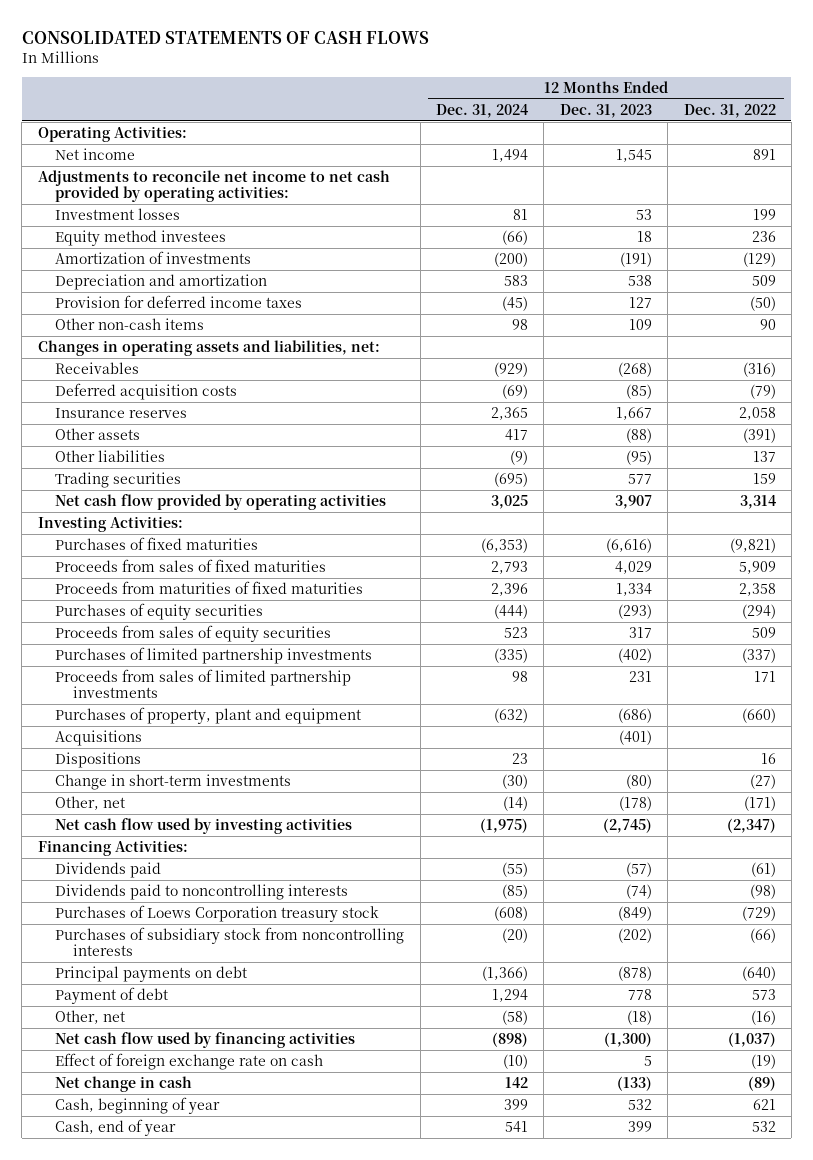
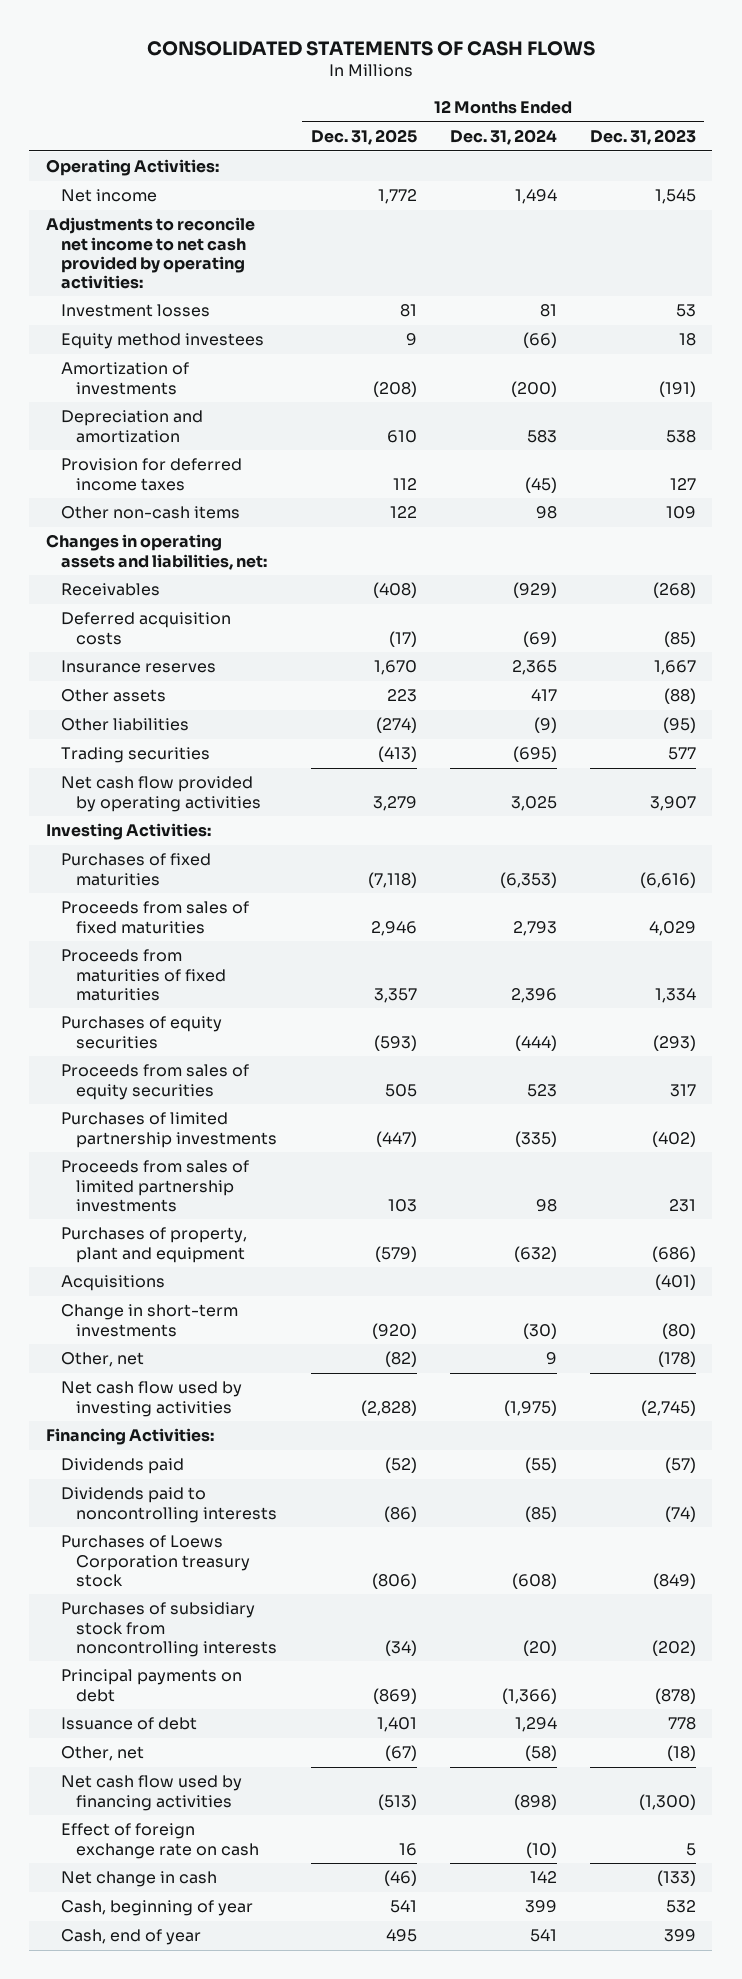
- | 12 Months Ended Dec. 31, 2024 | 12 Months Ended Dec. 31, 2023 | 12 Months Ended Dec. 31, 2022
+ | 12 Months Ended Dec. 31, 2025 | 12 Months Ended Dec. 31, 2024 | 12 Months Ended Dec. 31, 2023
- Dispositions | 23 | | 16
- Other, net | (14) | (178) | (171)
+ Other, net | (82) | 9 | (178)
- Payment of debt | 1,294 | 778 | 573
+ Issuance of debt | 1,401 | 1,294 | 778

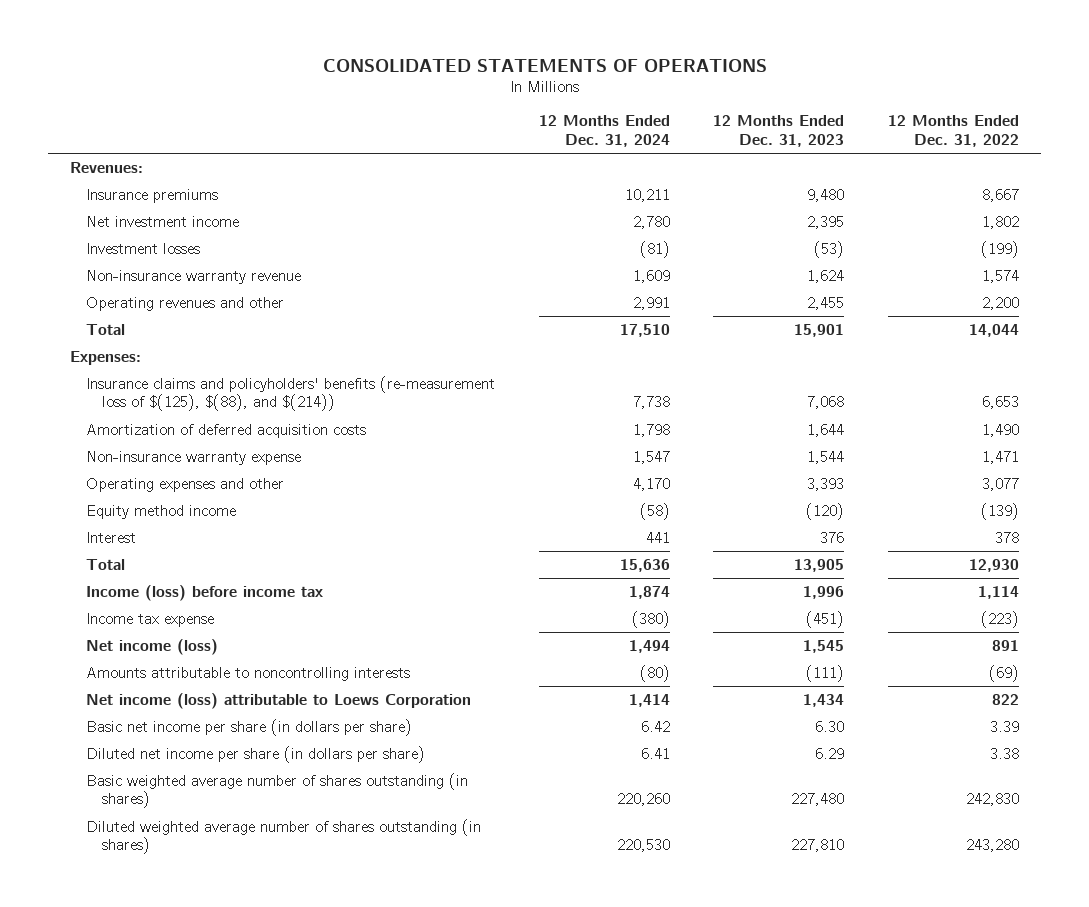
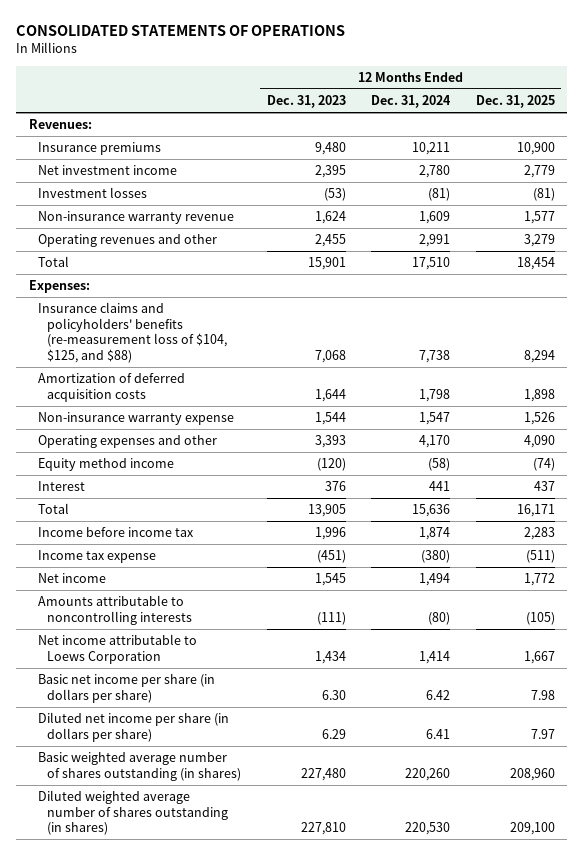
- | 12 Months Ended Dec. 31, 2024 | 12 Months Ended Dec. 31, 2023 | 12 Months Ended Dec. 31, 2022
+ | 12 Months Ended Dec. 31, 2023 | 12 Months Ended Dec. 31, 2024 | 12 Months Ended Dec. 31, 2025
- Insurance claims and policyholders' benefits (re-measurement loss of $(125), $(88), and $(214)) | 7,738 | 7,068 | 6,653
+ Insurance claims and policyholders' benefits (re-measurement loss of $104, $125, and $88) | 7,068 | 7,738 | 8,294
- Income (loss) before income tax | 1,874 | 1,996 | 1,114
+ Income before income tax | 1,996 | 1,874 | 2,283
- Net income (loss) | 1,494 | 1,545 | 891
+ Net income | 1,545 | 1,494 | 1,772
- Net income (loss) attributable to Loews Corporation | 1,414 | 1,434 | 822
+ Net income attributable to Loews Corporation | 1,434 | 1,414 | 1,667

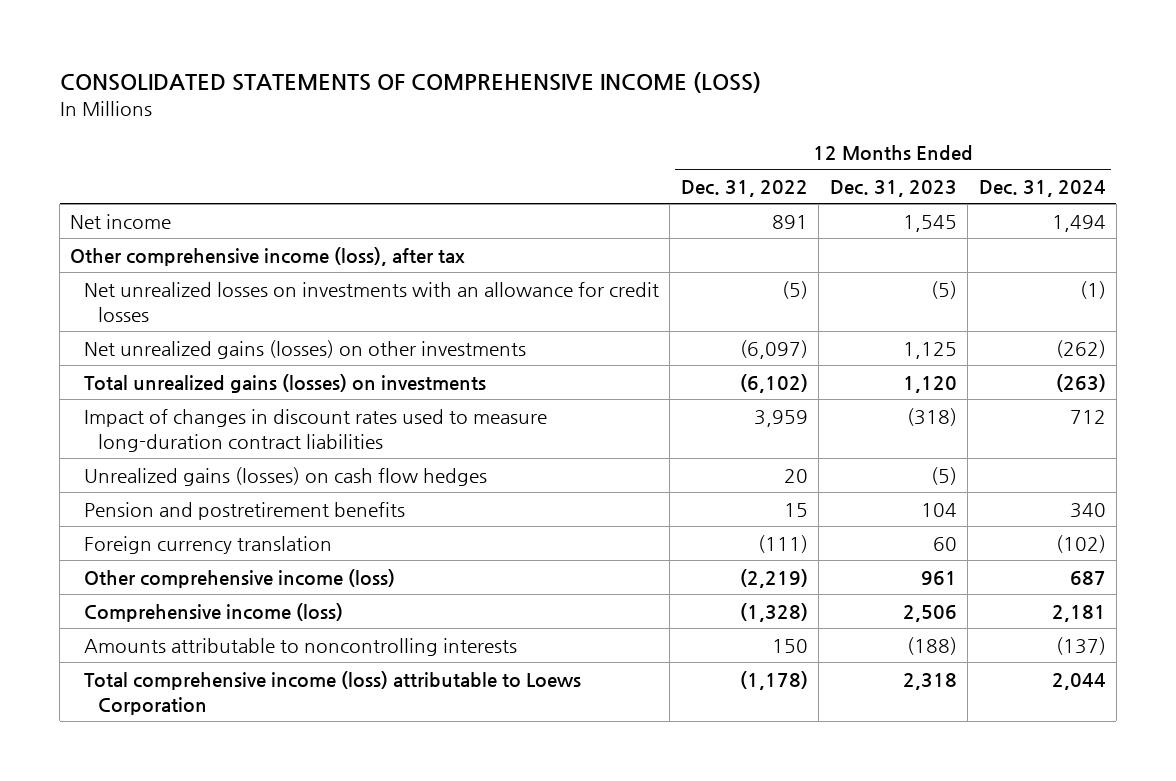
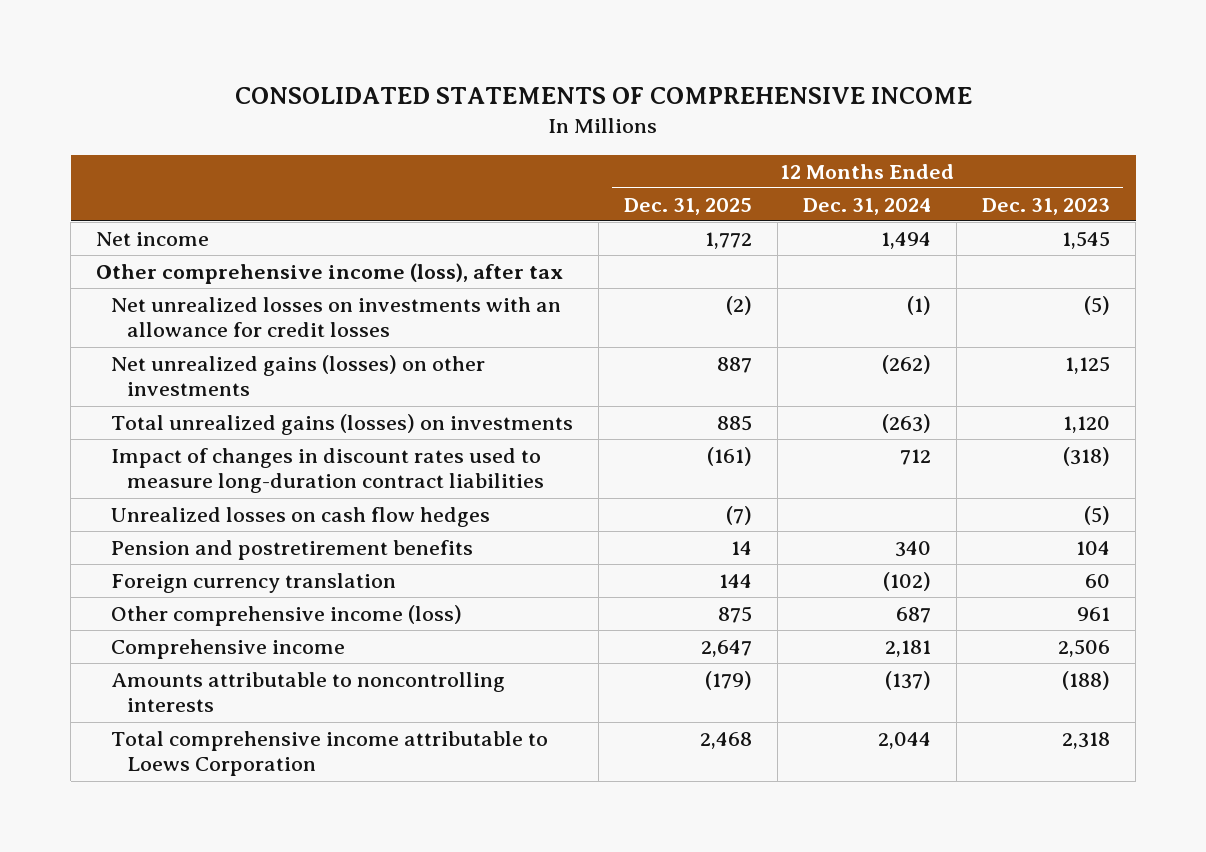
- CONSOLIDATED STATEMENTS OF COMPREHENSIVE INCOME (LOSS)
+ CONSOLIDATED STATEMENTS OF COMPREHENSIVE INCOME
- | 12 Months Ended Dec. 31, 2022 | 12 Months Ended Dec. 31, 2023 | 12 Months Ended Dec. 31, 2024
+ | 12 Months Ended Dec. 31, 2025 | 12 Months Ended Dec. 31, 2024 | 12 Months Ended Dec. 31, 2023
- Unrealized gains (losses) on cash flow hedges | 20 | (5) |
+ Unrealized losses on cash flow hedges | (7) | | (5)
- Comprehensive income (loss) | (1,328) | 2,506 | 2,181
+ Comprehensive income | 2,647 | 2,181 | 2,506
- Total comprehensive income (loss) attributable to Loews Corporation | (1,178) | 2,318 | 2,044
+ Total comprehensive income attributable to Loews Corporation | 2,468 | 2,044 | 2,318

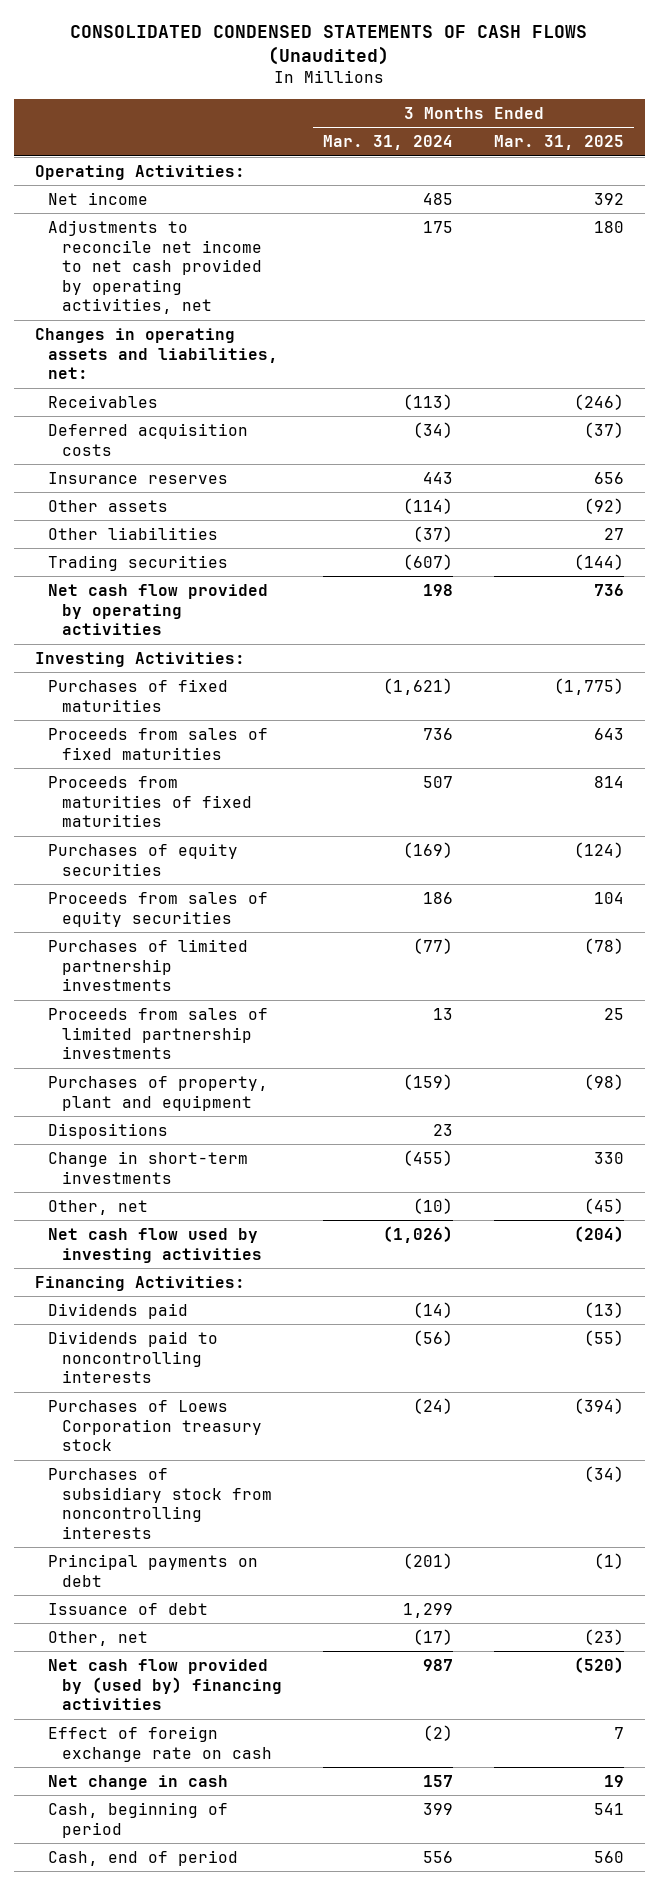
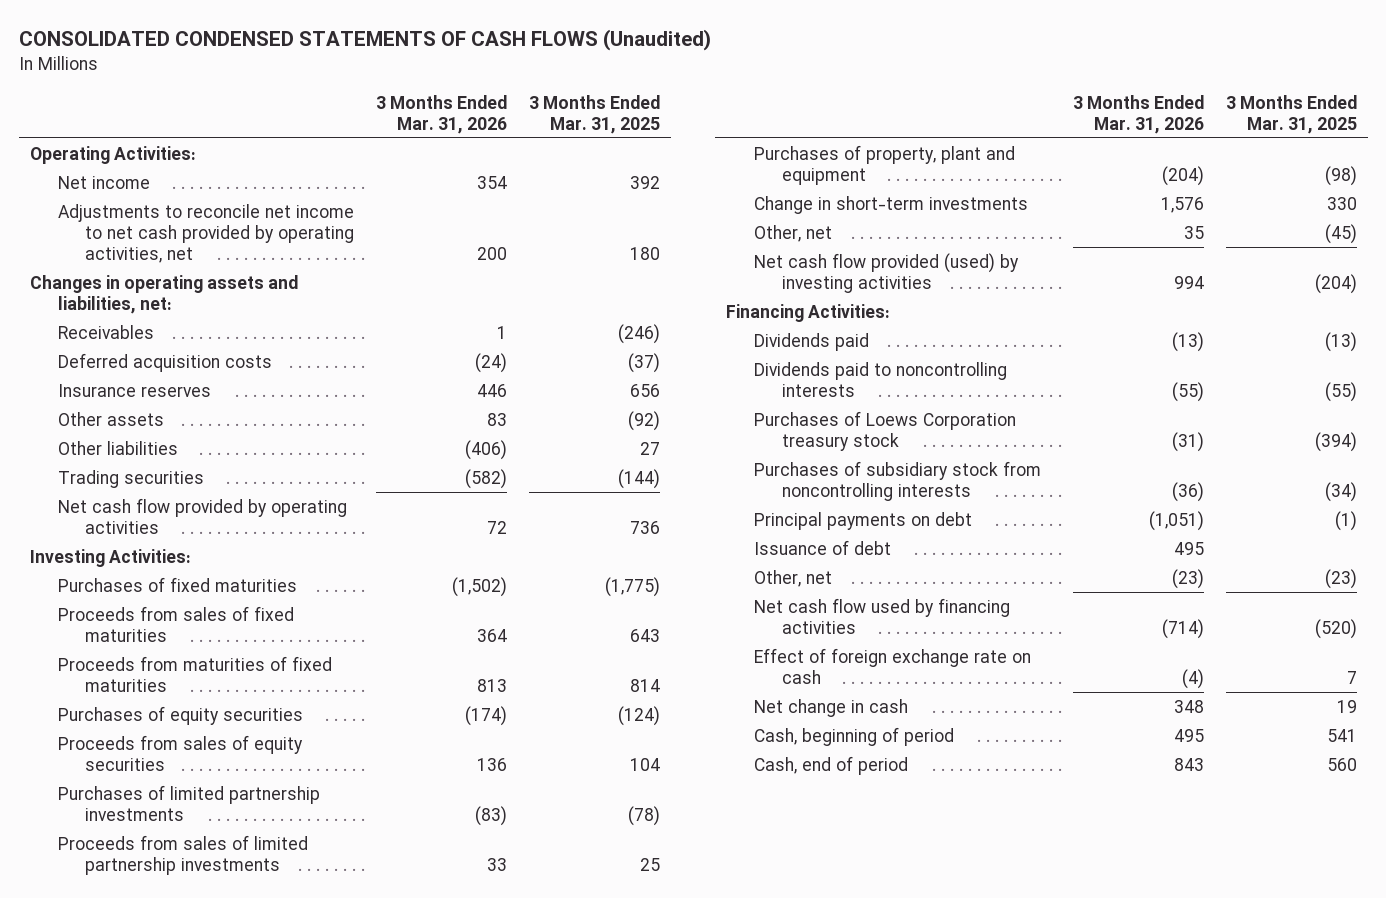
- | 3 Months Ended Mar. 31, 2024 | 3 Months Ended Mar. 31, 2025
+ | 3 Months Ended Mar. 31, 2026 | 3 Months Ended Mar. 31, 2025
- Dispositions | 23 |
- Net cash flow used by investing activities | (1,026) | (204)
+ Net cash flow provided (used) by investing activities | 994 | (204)
- Net cash flow provided by (used by) financing activities | 987 | (520)
+ Net cash flow used by financing activities | (714) | (520)

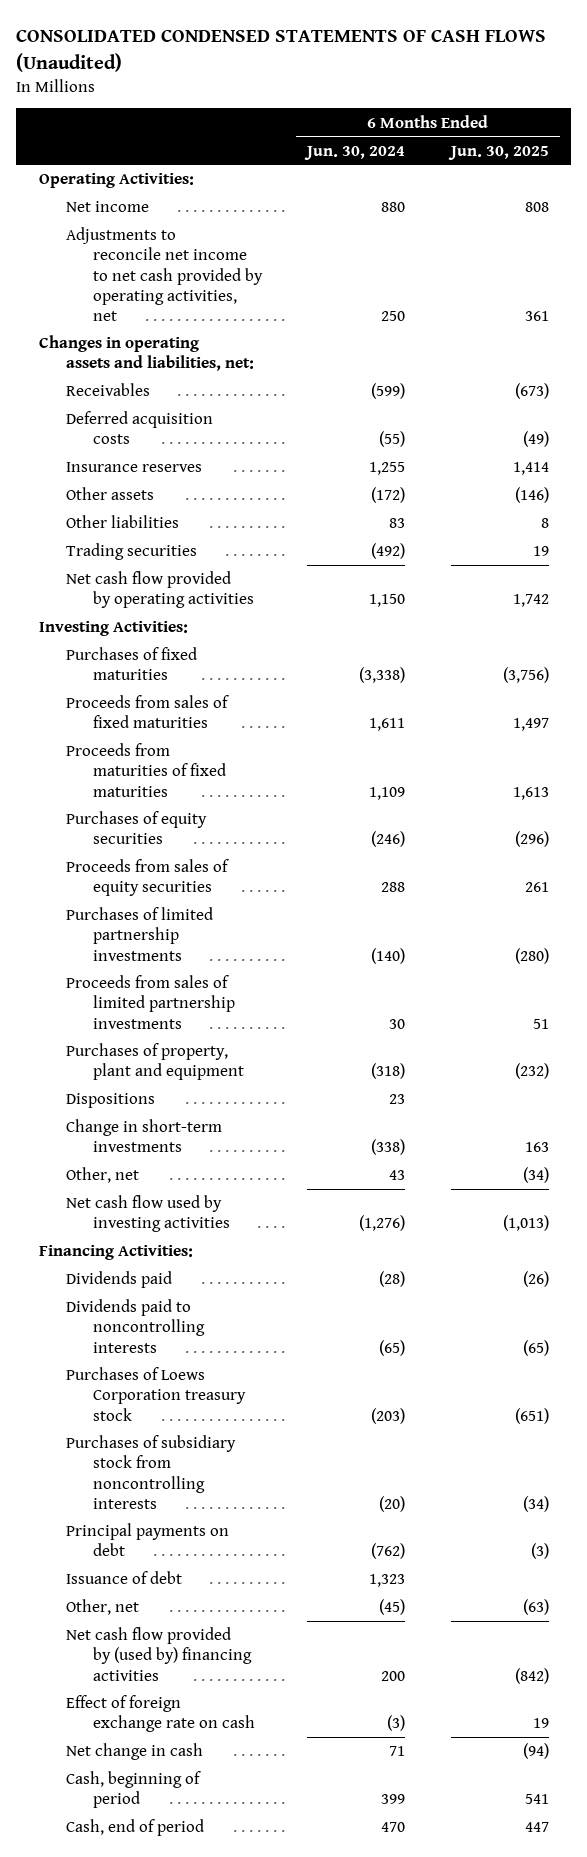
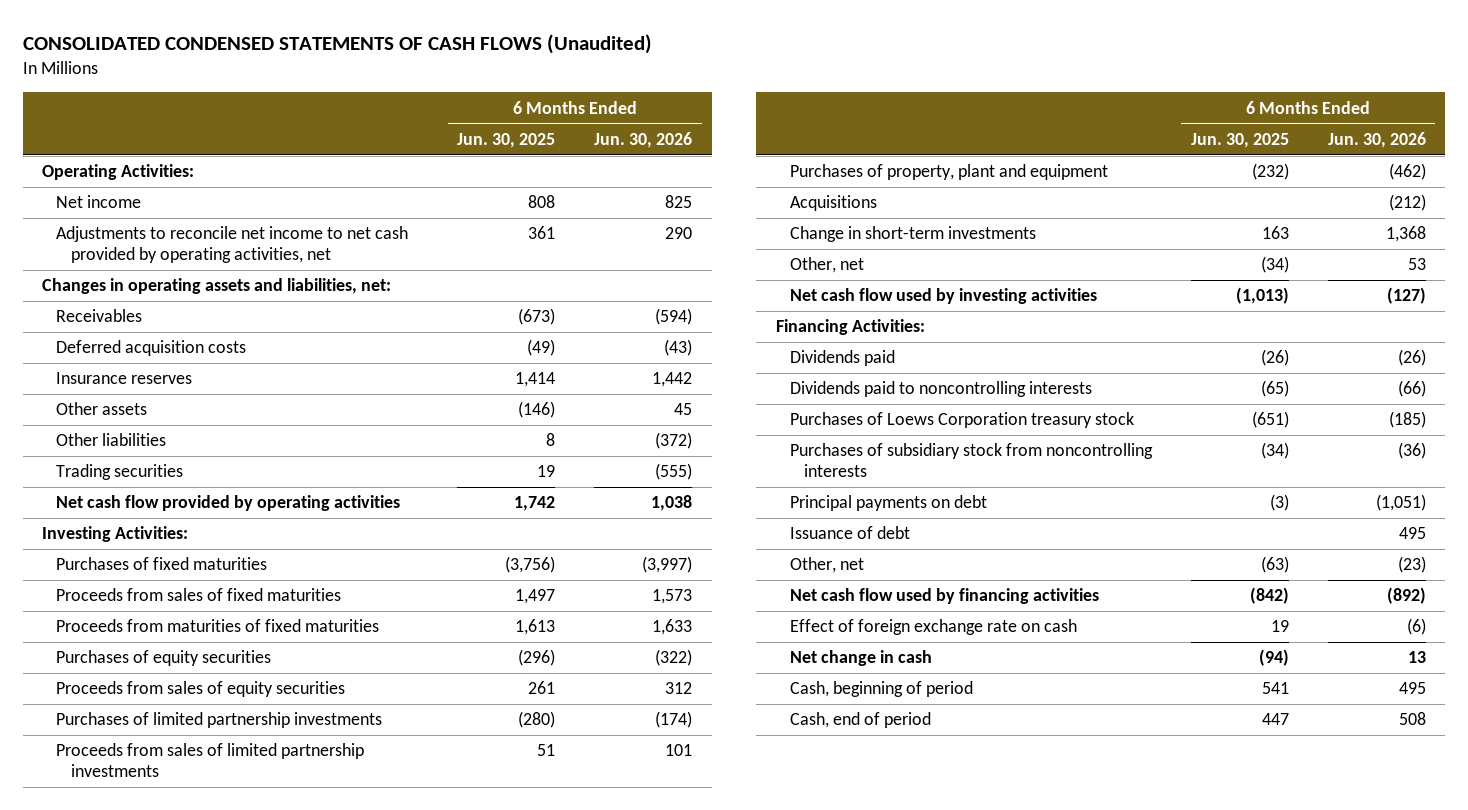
- | 6 Months Ended Jun. 30, 2024 | 6 Months Ended Jun. 30, 2025
+ | 6 Months Ended Jun. 30, 2025 | 6 Months Ended Jun. 30, 2026
- Dispositions | 23 |
+ Acquisitions | | (212)
- Net cash flow provided by (used by) financing activities | 200 | (842)
+ Net cash flow used by financing activities | (842) | (892)

